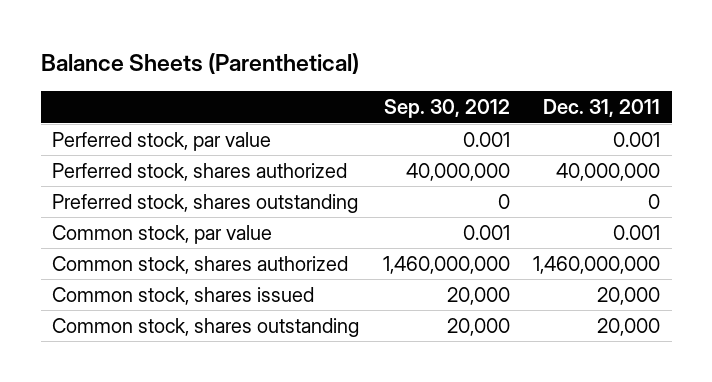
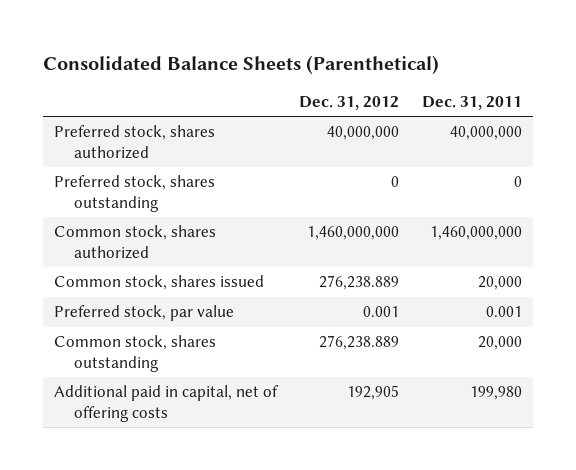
- Balance Sheets (Parenthetical)
+ Consolidated Balance Sheets (Parenthetical)
- | Sep. 30, 2012 | Dec. 31, 2011
+ | Dec. 31, 2012 | Dec. 31, 2011
- Perferred stock, par value | 0.001 | 0.001
- Perferred stock, shares authorized | 40,000,000 | 40,000,000
+ Preferred stock, shares authorized | 40,000,000 | 40,000,000
- Common stock, par value | 0.001 | 0.001
+ Preferred stock, par value | 0.001 | 0.001
+ Additional paid in capital, net of offering costs | 192,905 | 199,980

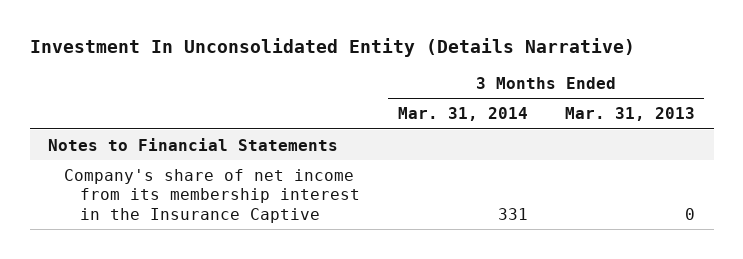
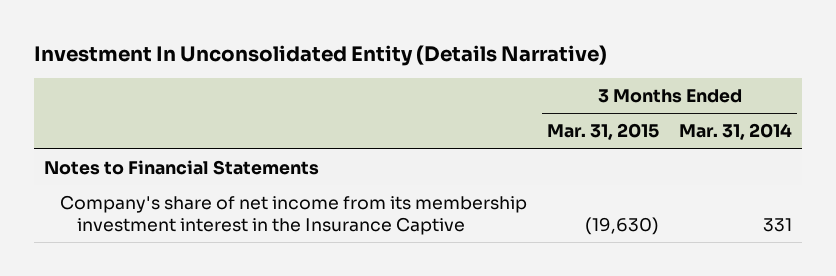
- | 3 Months Ended Mar. 31, 2014 | 3 Months Ended Mar. 31, 2013
+ | 3 Months Ended Mar. 31, 2015 | 3 Months Ended Mar. 31, 2014
- Company's share of net income from its membership interest in the Insurance Captive | 331 | 0
+ Company's share of net income from its membership investment interest in the Insurance Captive | (19,630) | 331

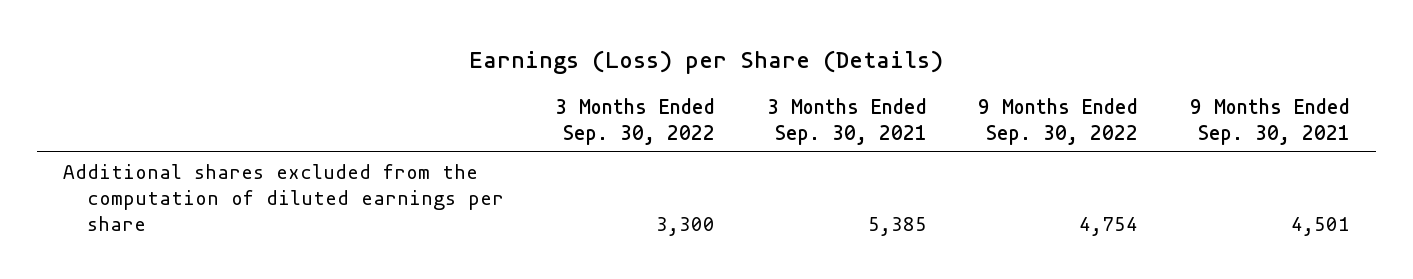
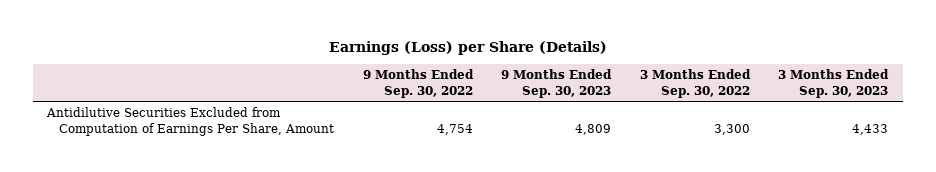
- | 3 Months Ended Sep. 30, 2022 | 3 Months Ended Sep. 30, 2021 | 9 Months Ended Sep. 30, 2022 | 9 Months Ended Sep. 30, 2021
+ | 9 Months Ended Sep. 30, 2022 | 9 Months Ended Sep. 30, 2023 | 3 Months Ended Sep. 30, 2022 | 3 Months Ended Sep. 30, 2023
- Additional shares excluded from the computation of diluted earnings per share | 3,300 | 5,385 | 4,754 | 4,501
+ Antidilutive Securities Excluded from Computation of Earnings Per Share, Amount | 4,754 | 4,809 | 3,300 | 4,433

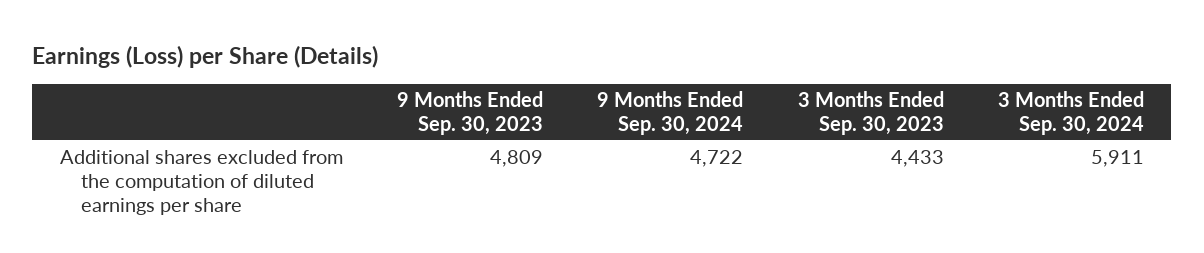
- | 9 Months Ended Sep. 30, 2022 | 9 Months Ended Sep. 30, 2023 | 3 Months Ended Sep. 30, 2022 | 3 Months Ended Sep. 30, 2023
+ | 9 Months Ended Sep. 30, 2023 | 9 Months Ended Sep. 30, 2024 | 3 Months Ended Sep. 30, 2023 | 3 Months Ended Sep. 30, 2024
- Antidilutive Securities Excluded from Computation of Earnings Per Share, Amount | 4,754 | 4,809 | 3,300 | 4,433
+ Additional shares excluded from the computation of diluted earnings per share | 4,809 | 4,722 | 4,433 | 5,911

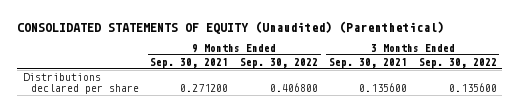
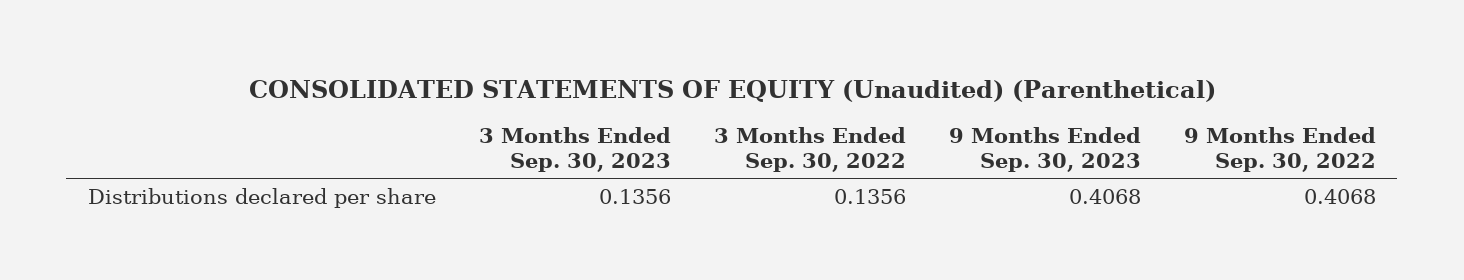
- | 9 Months Ended Sep. 30, 2021 | 9 Months Ended Sep. 30, 2022 | 3 Months Ended Sep. 30, 2021 | 3 Months Ended Sep. 30, 2022
+ | 3 Months Ended Sep. 30, 2023 | 3 Months Ended Sep. 30, 2022 | 9 Months Ended Sep. 30, 2023 | 9 Months Ended Sep. 30, 2022
- Distributions declared per share | 0.271200 | 0.406800 | 0.135600 | 0.135600
+ Distributions declared per share | 0.1356 | 0.1356 | 0.4068 | 0.4068

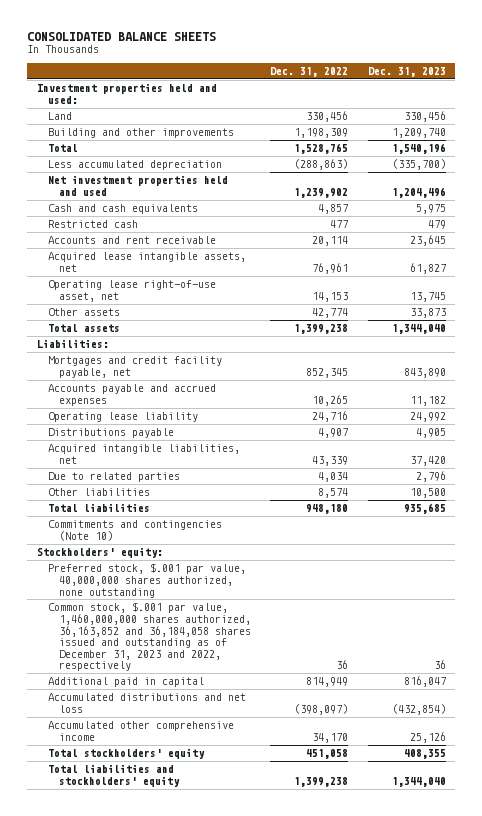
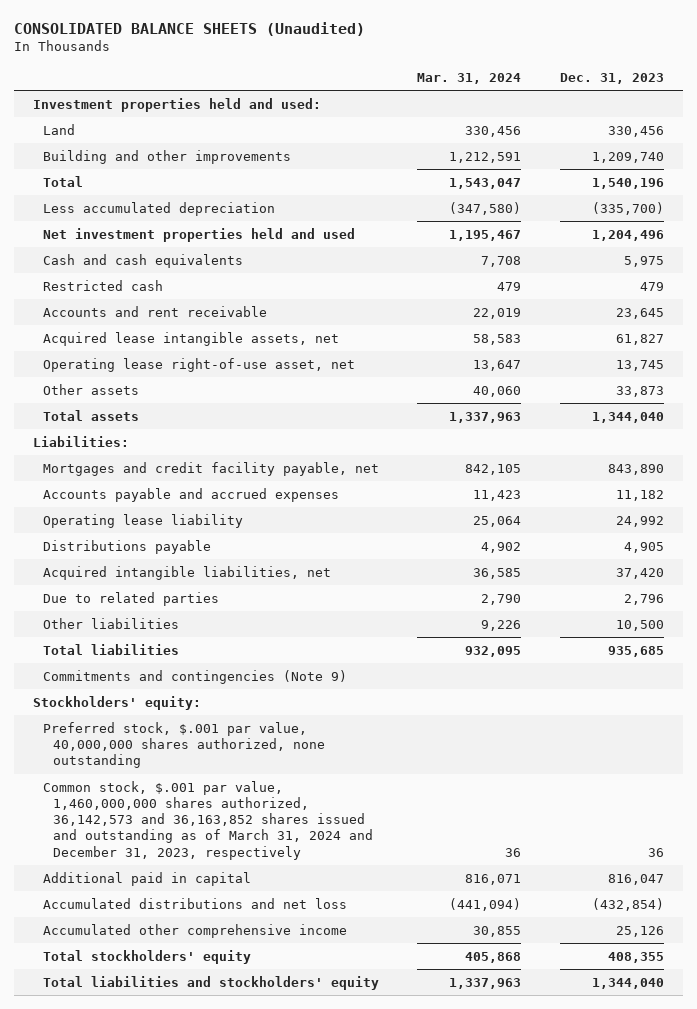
- CONSOLIDATED BALANCE SHEETS
+ CONSOLIDATED BALANCE SHEETS (Unaudited)
- | Dec. 31, 2022 | Dec. 31, 2023
+ | Mar. 31, 2024 | Dec. 31, 2023
- Commitments and contingencies (Note 10)
+ Commitments and contingencies (Note 9)
- Common stock, $.001 par value, 1,460,000,000 shares authorized, 36,163,852 and 36,184,058 shares issued and outstanding as of December 31, 2023 and 2022, respectively | 36 | 36
+ Common stock, $.001 par value, 1,460,000,000 shares authorized, 36,142,573 and 36,163,852 shares issued and outstanding as of March 31, 2024 and December 31, 2023, respectively | 36 | 36

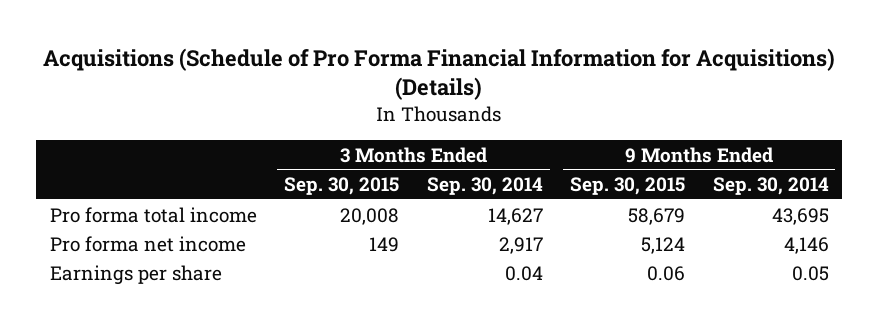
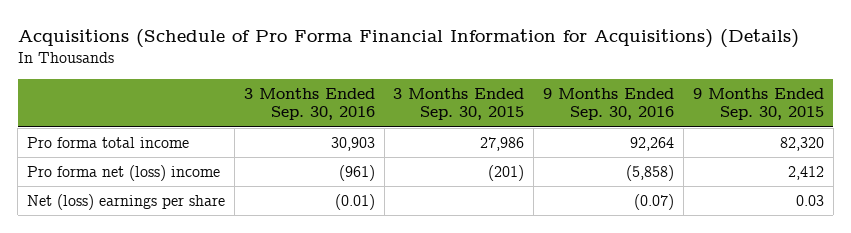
- | 3 Months Ended Sep. 30, 2015 | 3 Months Ended Sep. 30, 2014 | 9 Months Ended Sep. 30, 2015 | 9 Months Ended Sep. 30, 2014
+ | 3 Months Ended Sep. 30, 2016 | 3 Months Ended Sep. 30, 2015 | 9 Months Ended Sep. 30, 2016 | 9 Months Ended Sep. 30, 2015
- Pro forma total income | 20,008 | 14,627 | 58,679 | 43,695
- Pro forma net income | 149 | 2,917 | 5,124 | 4,146
- Earnings per share | | 0.04 | 0.06 | 0.05
+ Pro forma total income | 30,903 | 27,986 | 92,264 | 82,320
+ Pro forma net (loss) income | (961) | (201) | (5,858) | 2,412
+ Net (loss) earnings per share | (0.01) | | (0.07) | 0.03

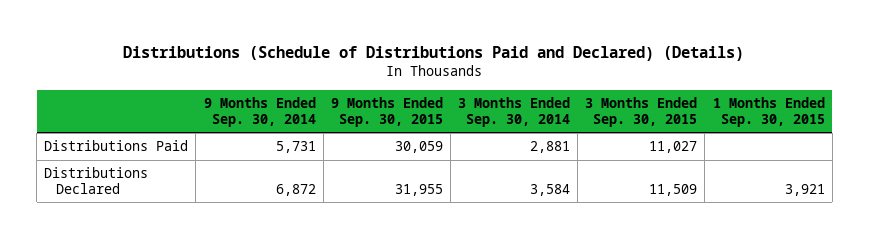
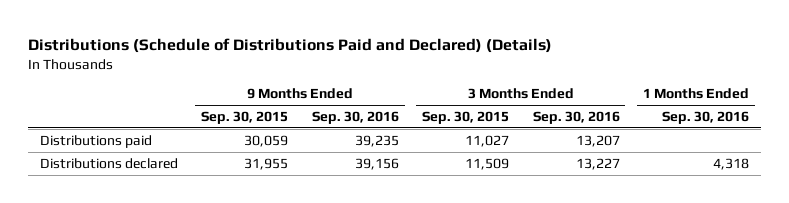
- | 9 Months Ended Sep. 30, 2014 | 9 Months Ended Sep. 30, 2015 | 3 Months Ended Sep. 30, 2014 | 3 Months Ended Sep. 30, 2015 | 1 Months Ended Sep. 30, 2015
+ | 9 Months Ended Sep. 30, 2015 | 9 Months Ended Sep. 30, 2016 | 3 Months Ended Sep. 30, 2015 | 3 Months Ended Sep. 30, 2016 | 1 Months Ended Sep. 30, 2016
- Distributions Paid | 5,731 | 30,059 | 2,881 | 11,027 |
- Distributions Declared | 6,872 | 31,955 | 3,584 | 11,509 | 3,921
+ Distributions paid | 30,059 | 39,235 | 11,027 | 13,207 |
+ Distributions declared | 31,955 | 39,156 | 11,509 | 13,227 | 4,318

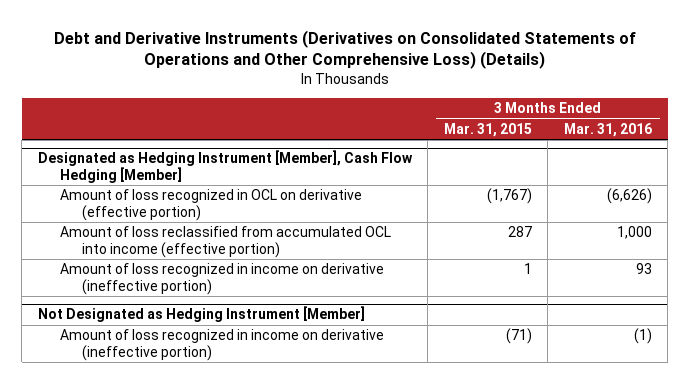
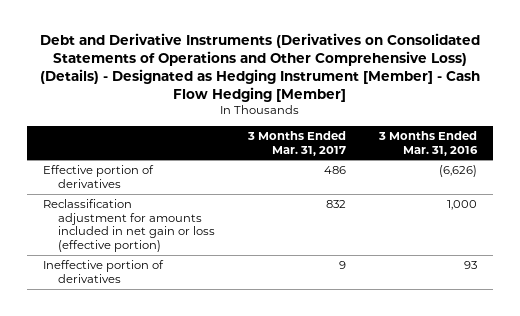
- Debt and Derivative Instruments (Derivatives on Consolidated Statements of Operations and Other Comprehensive Loss) (Details)
+ Debt and Derivative Instruments (Derivatives on Consolidated Statements of Operations and Other Comprehensive Loss) (Details) - Designated as Hedging Instrument [Member] - Cash Flow Hedging [Member]
- | 3 Months Ended Mar. 31, 2015 | 3 Months Ended Mar. 31, 2016
+ | 3 Months Ended Mar. 31, 2017 | 3 Months Ended Mar. 31, 2016
- Designated as Hedging Instrument [Member], Cash Flow Hedging [Member]
- Amount of loss recognized in OCL on derivative (effective portion) | (1,767) | (6,626)
- Amount of loss reclassified from accumulated OCL into income (effective portion) | 287 | 1,000
- Amount of loss recognized in income on derivative (ineffective portion) | 1 | 93
- Not Designated as Hedging Instrument [Member]
- Amount of loss recognized in income on derivative (ineffective portion) | (71) | (1)
+ Effective portion of derivatives | 486 | (6,626)
+ Reclassification adjustment for amounts included in net gain or loss (effective portion) | 832 | 1,000
+ Ineffective portion of derivatives | 9 | 93

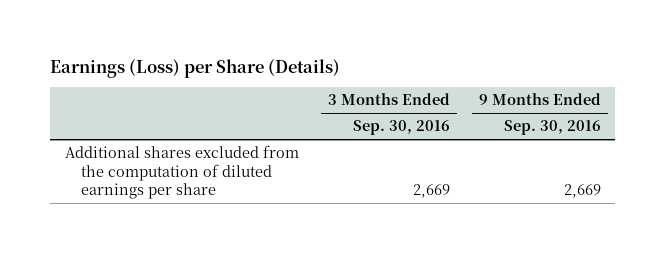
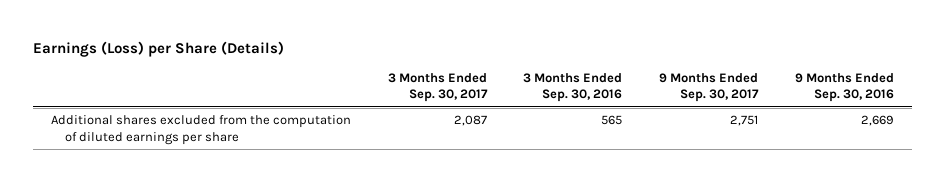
- | 3 Months Ended Sep. 30, 2016 | 9 Months Ended Sep. 30, 2016
+ | 3 Months Ended Sep. 30, 2017 | 3 Months Ended Sep. 30, 2016 | 9 Months Ended Sep. 30, 2017 | 9 Months Ended Sep. 30, 2016
- Additional shares excluded from the computation of diluted earnings per share | 2,669 | 2,669
+ Additional shares excluded from the computation of diluted earnings per share | 2,087 | 565 | 2,751 | 2,669

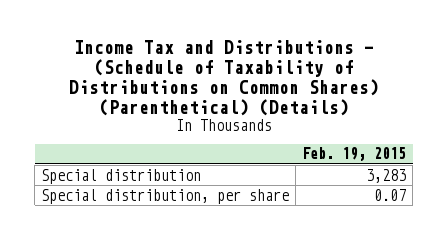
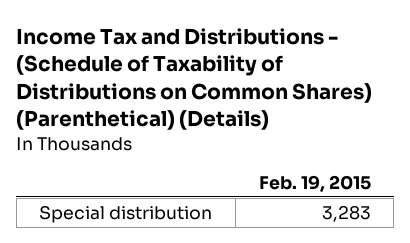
- Special distribution, per share | 0.07

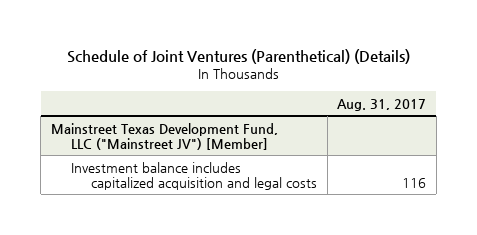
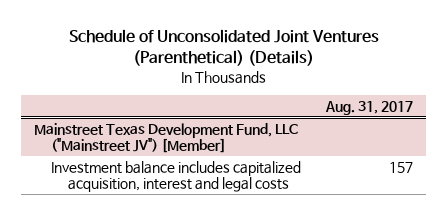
- Schedule of Joint Ventures (Parenthetical) (Details)
+ Schedule of Unconsolidated Joint Ventures (Parenthetical) (Details)
@ Mainstreet Texas Development Fund, LLC ("Mainstreet JV") [Member]
- Investment balance includes capitalized acquisition and legal costs | 116
+ Investment balance includes capitalized acquisition, interest and legal costs | 157

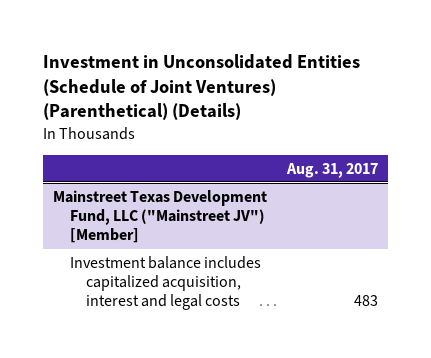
- Schedule of Unconsolidated Joint Ventures (Parenthetical) (Details)
+ Investment in Unconsolidated Entities (Schedule of Joint Ventures) (Parenthetical) (Details)
@ Mainstreet Texas Development Fund, LLC ("Mainstreet JV") [Member]
- Investment balance includes capitalized acquisition, interest and legal costs | 157
+ Investment balance includes capitalized acquisition, interest and legal costs | 483

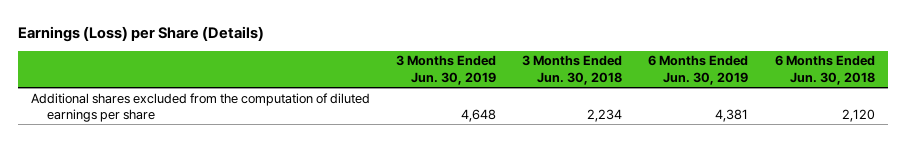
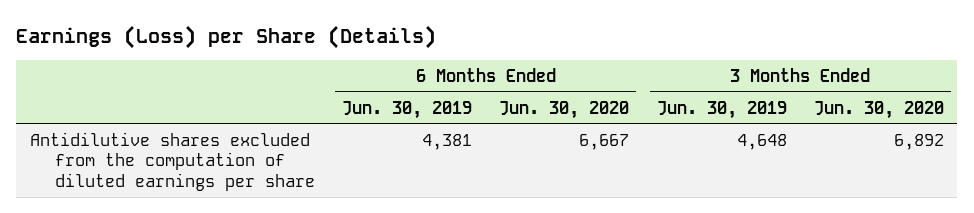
- | 3 Months Ended Jun. 30, 2019 | 3 Months Ended Jun. 30, 2018 | 6 Months Ended Jun. 30, 2019 | 6 Months Ended Jun. 30, 2018
+ | 6 Months Ended Jun. 30, 2019 | 6 Months Ended Jun. 30, 2020 | 3 Months Ended Jun. 30, 2019 | 3 Months Ended Jun. 30, 2020
- Additional shares excluded from the computation of diluted earnings per share | 4,648 | 2,234 | 4,381 | 2,120
+ Antidilutive shares excluded from the computation of diluted earnings per share | 4,381 | 6,667 | 4,648 | 6,892

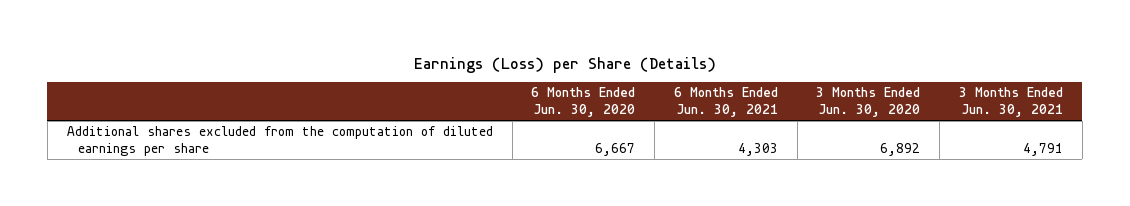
- | 6 Months Ended Jun. 30, 2019 | 6 Months Ended Jun. 30, 2020 | 3 Months Ended Jun. 30, 2019 | 3 Months Ended Jun. 30, 2020
+ | 6 Months Ended Jun. 30, 2020 | 6 Months Ended Jun. 30, 2021 | 3 Months Ended Jun. 30, 2020 | 3 Months Ended Jun. 30, 2021
- Antidilutive shares excluded from the computation of diluted earnings per share | 4,381 | 6,667 | 4,648 | 6,892
+ Additional shares excluded from the computation of diluted earnings per share | 6,667 | 4,303 | 6,892 | 4,791

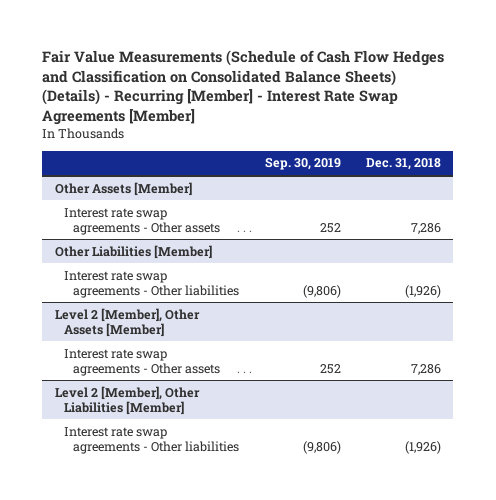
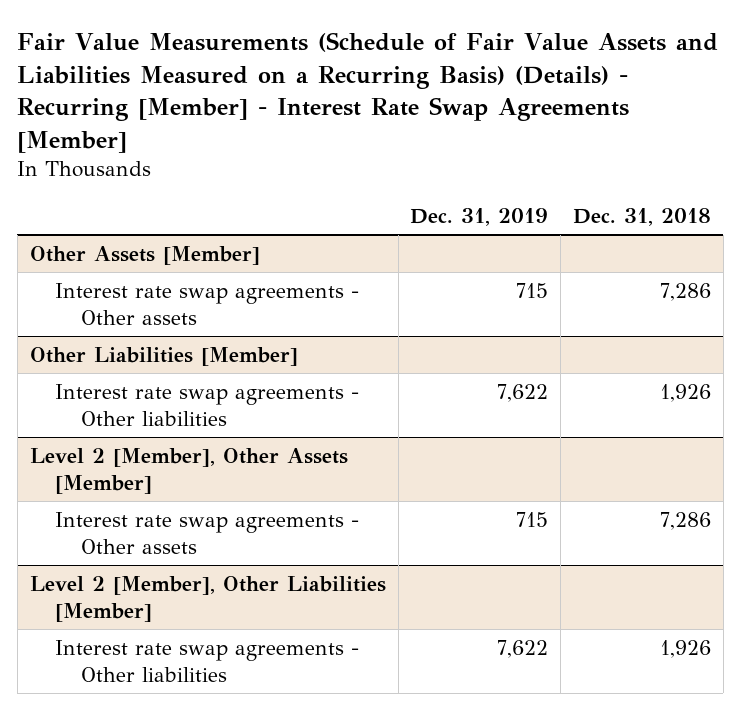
- Fair Value Measurements (Schedule of Cash Flow Hedges and Classification on Consolidated Balance Sheets) (Details) - Recurring [Member] - Interest Rate Swap Agreements [Member]
+ Fair Value Measurements (Schedule of Fair Value Assets and Liabilities Measured on a Recurring Basis) (Details) - Recurring [Member] - Interest Rate Swap Agreements [Member]
- | Sep. 30, 2019 | Dec. 31, 2018
+ | Dec. 31, 2019 | Dec. 31, 2018
@ Other Liabilities [Member]
- Interest rate swap agreements - Other liabilities | (9,806) | (1,926)
+ Interest rate swap agreements - Other liabilities | 7,622 | 1,926
@ Level 2 [Member], Other Liabilities [Member]
- Interest rate swap agreements - Other liabilities | (9,806) | (1,926)
+ Interest rate swap agreements - Other liabilities | 7,622 | 1,926

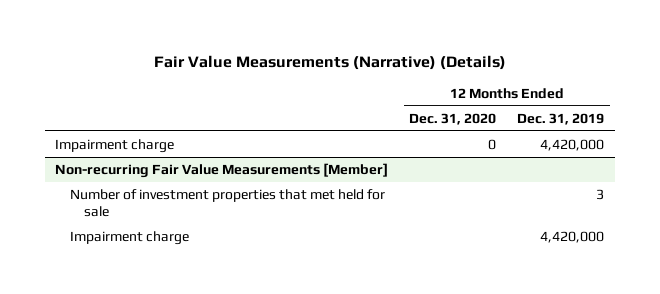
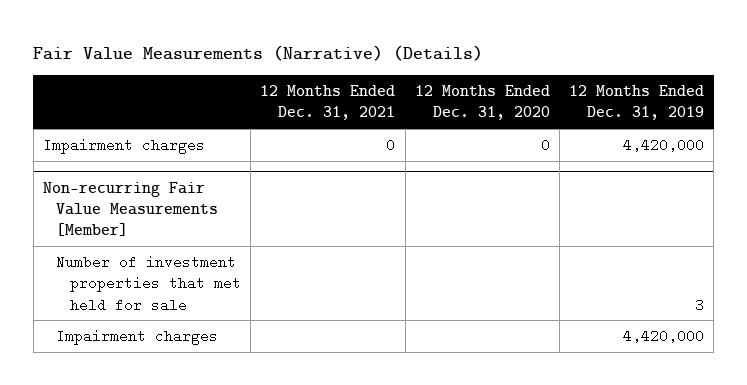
- | 12 Months Ended Dec. 31, 2020 | 12 Months Ended Dec. 31, 2019
+ | 12 Months Ended Dec. 31, 2021 | 12 Months Ended Dec. 31, 2020 | 12 Months Ended Dec. 31, 2019
- Impairment charge | 0 | 4,420,000
+ Impairment charges | 0 | 0 | 4,420,000
@ Non-recurring Fair Value Measurements [Member]
- Impairment charge | | 4,420,000
+ Impairment charges | | | 4,420,000

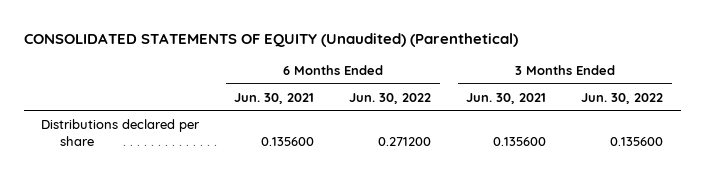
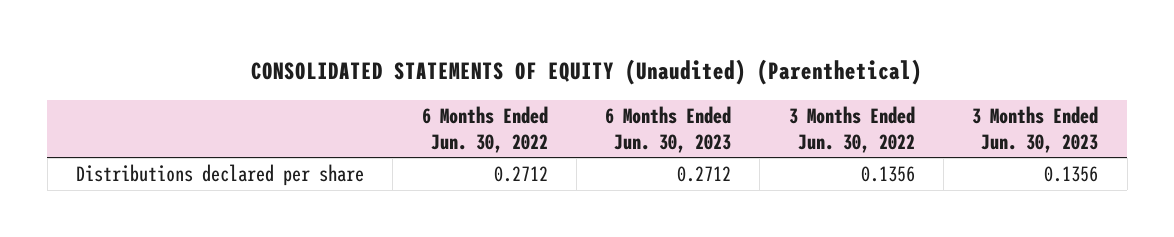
- | 6 Months Ended Jun. 30, 2021 | 6 Months Ended Jun. 30, 2022 | 3 Months Ended Jun. 30, 2021 | 3 Months Ended Jun. 30, 2022
+ | 6 Months Ended Jun. 30, 2022 | 6 Months Ended Jun. 30, 2023 | 3 Months Ended Jun. 30, 2022 | 3 Months Ended Jun. 30, 2023
- Distributions declared per share | 0.135600 | 0.271200 | 0.135600 | 0.135600
+ Distributions declared per share | 0.2712 | 0.2712 | 0.1356 | 0.1356

